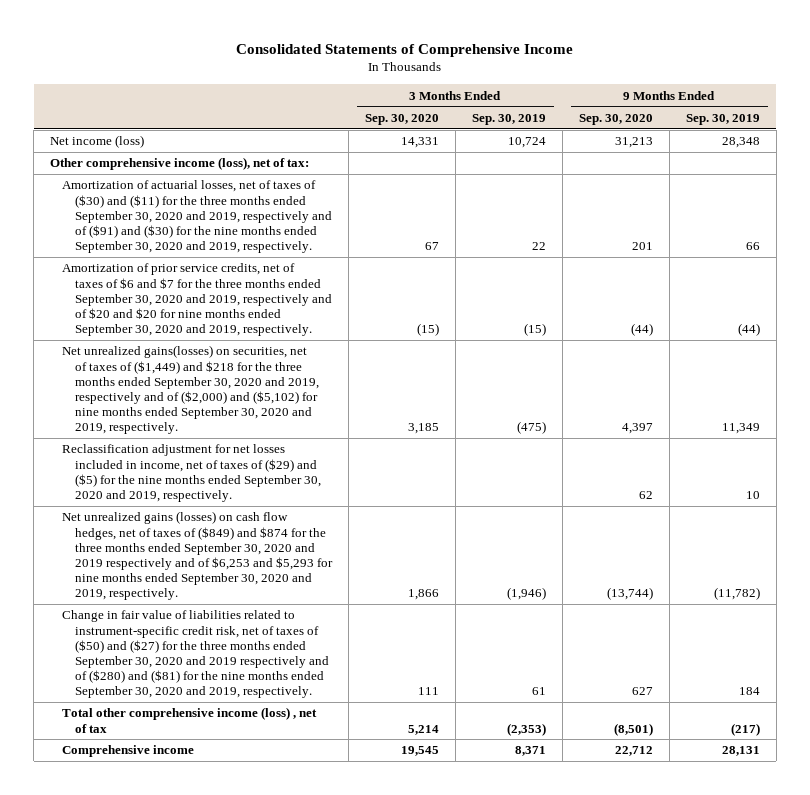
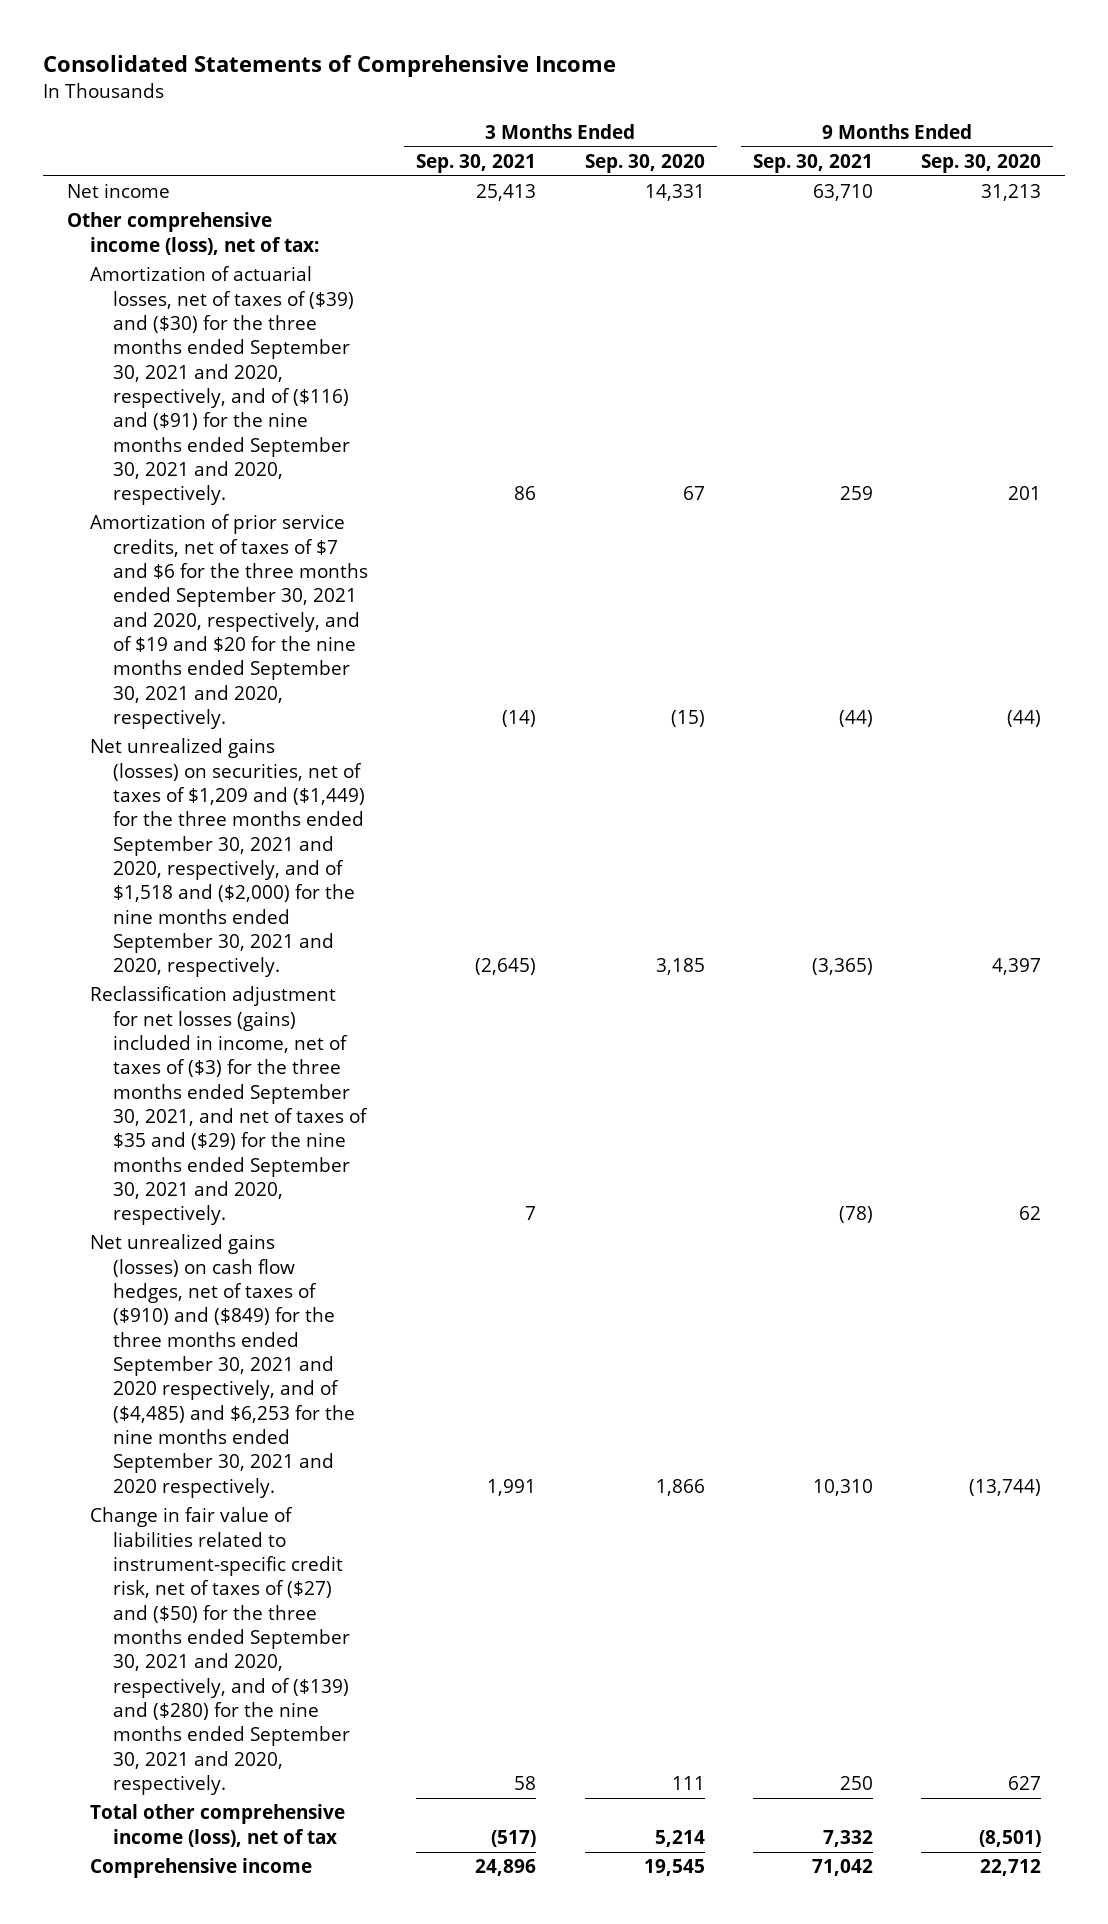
- | 3 Months Ended Sep. 30, 2020 | 3 Months Ended Sep. 30, 2019 | 9 Months Ended Sep. 30, 2020 | 9 Months Ended Sep. 30, 2019
+ | 3 Months Ended Sep. 30, 2021 | 3 Months Ended Sep. 30, 2020 | 9 Months Ended Sep. 30, 2021 | 9 Months Ended Sep. 30, 2020
- Net income (loss) | 14,331 | 10,724 | 31,213 | 28,348
+ Net income | 25,413 | 14,331 | 63,710 | 31,213
- Amortization of actuarial losses, net of taxes of ($30) and ($11) for the three months ended September 30, 2020 and 2019, respectively and of ($91) and ($30) for the nine months ended September 30, 2020 and 2019, respectively. | 67 | 22 | 201 | 66
- Amortization of prior service credits, net of taxes of $6 and $7 for the three months ended September 30, 2020 and 2019, respectively and of $20 and $20 for nine months ended September 30, 2020 and 2019, respectively. | (15) | (15) | (44) | (44)
- Net unrealized gains(losses) on securities, net of taxes of ($1,449) and $218 for the three months ended September 30, 2020 and 2019, respectively and of ($2,000) and ($5,102) for nine months ended September 30, 2020 and 2019, respectively. | 3,185 | (475) | 4,397 | 11,349
- Reclassification adjustment for net losses included in income, net of taxes of ($29) and ($5) for the nine months ended September 30, 2020 and 2019, respectively. | | | 62 | 10
- Net unrealized gains (losses) on cash flow hedges, net of taxes of ($849) and $874 for the three months ended September 30, 2020 and 2019 respectively and of $6,253 and $5,293 for nine months ended September 30, 2020 and 2019, respectively. | 1,866 | (1,946) | (13,744) | (11,782)
- Change in fair value of liabilities related to instrument-specific credit risk, net of taxes of ($50) and ($27) for the three months ended September 30, 2020 and 2019 respectively and of ($280) and ($81) for the nine months ended September 30, 2020 and 2019, respectively. | 111 | 61 | 627 | 184
- Total other comprehensive income (loss) , net of tax | 5,214 | (2,353) | (8,501) | (217)
+ Amortization of actuarial losses, net of taxes of ($39) and ($30) for the three months ended September 30, 2021 and 2020, respectively, and of ($116) and ($91) for the nine months ended September 30, 2021 and 2020, respectively. | 86 | 67 | 259 | 201
+ Amortization of prior service credits, net of taxes of $7 and $6 for the three months ended September 30, 2021 and 2020, respectively, and of $19 and $20 for the nine months ended September 30, 2021 and 2020, respectively. | (14) | (15) | (44) | (44)
+ Net unrealized gains (losses) on securities, net of taxes of $1,209 and ($1,449) for the three months ended September 30, 2021 and 2020, respectively, and of $1,518 and ($2,000) for the nine months ended September 30, 2021 and 2020, respectively. | (2,645) | 3,185 | (3,365) | 4,397
+ Reclassification adjustment for net losses (gains) included in income, net of taxes of ($3) for the three months ended September 30, 2021, and net of taxes of $35 and ($29) for the nine months ended September 30, 2021 and 2020, respectively. | 7 | | (78) | 62
+ Net unrealized gains (losses) on cash flow hedges, net of taxes of ($910) and ($849) for the three months ended September 30, 2021 and 2020 respectively, and of ($4,485) and $6,253 for the nine months ended September 30, 2021 and 2020 respectively. | 1,991 | 1,866 | 10,310 | (13,744)
+ Change in fair value of liabilities related to instrument-specific credit risk, net of taxes of ($27) and ($50) for the three months ended September 30, 2021 and 2020, respectively, and of ($139) and ($280) for the nine months ended September 30, 2021 and 2020, respectively. | 58 | 111 | 250 | 627
+ Total other comprehensive income (loss), net of tax | (517) | 5,214 | 7,332 | (8,501)

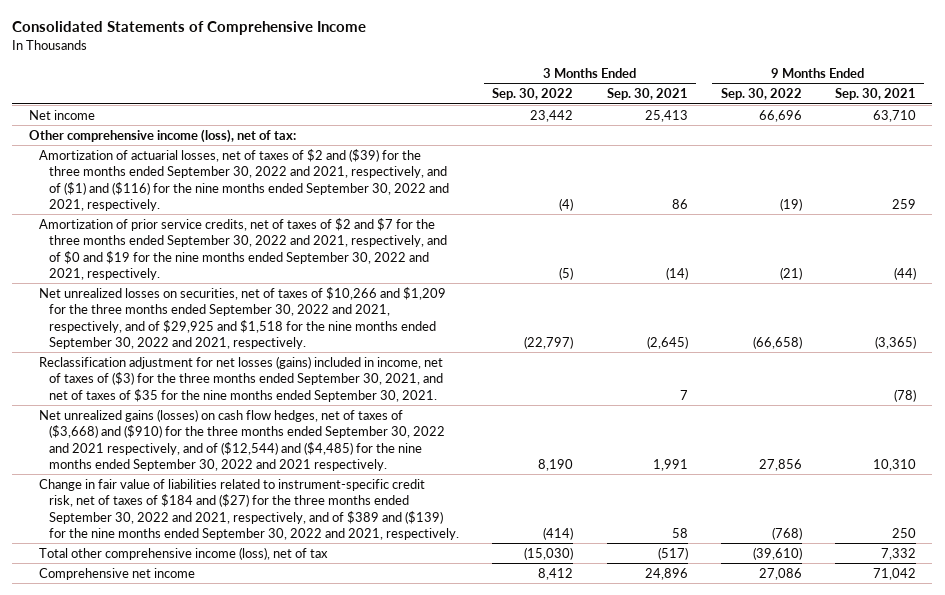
- | 3 Months Ended Sep. 30, 2021 | 3 Months Ended Sep. 30, 2020 | 9 Months Ended Sep. 30, 2021 | 9 Months Ended Sep. 30, 2020
+ | 3 Months Ended Sep. 30, 2022 | 3 Months Ended Sep. 30, 2021 | 9 Months Ended Sep. 30, 2022 | 9 Months Ended Sep. 30, 2021
- Amortization of actuarial losses, net of taxes of ($39) and ($30) for the three months ended September 30, 2021 and 2020, respectively, and of ($116) and ($91) for the nine months ended September 30, 2021 and 2020, respectively. | 86 | 67 | 259 | 201
- Amortization of prior service credits, net of taxes of $7 and $6 for the three months ended September 30, 2021 and 2020, respectively, and of $19 and $20 for the nine months ended September 30, 2021 and 2020, respectively. | (14) | (15) | (44) | (44)
- Net unrealized gains (losses) on securities, net of taxes of $1,209 and ($1,449) for the three months ended September 30, 2021 and 2020, respectively, and of $1,518 and ($2,000) for the nine months ended September 30, 2021 and 2020, respectively. | (2,645) | 3,185 | (3,365) | 4,397
- Reclassification adjustment for net losses (gains) included in income, net of taxes of ($3) for the three months ended September 30, 2021, and net of taxes of $35 and ($29) for the nine months ended September 30, 2021 and 2020, respectively. | 7 | | (78) | 62
- Net unrealized gains (losses) on cash flow hedges, net of taxes of ($910) and ($849) for the three months ended September 30, 2021 and 2020 respectively, and of ($4,485) and $6,253 for the nine months ended September 30, 2021 and 2020 respectively. | 1,991 | 1,866 | 10,310 | (13,744)
- Change in fair value of liabilities related to instrument-specific credit risk, net of taxes of ($27) and ($50) for the three months ended September 30, 2021 and 2020, respectively, and of ($139) and ($280) for the nine months ended September 30, 2021 and 2020, respectively. | 58 | 111 | 250 | 627
+ Amortization of actuarial losses, net of taxes of $2 and ($39) for the three months ended September 30, 2022 and 2021, respectively, and of ($1) and ($116) for the nine months ended September 30, 2022 and 2021, respectively. | (4) | 86 | (19) | 259
+ Amortization of prior service credits, net of taxes of $2 and $7 for the three months ended September 30, 2022 and 2021, respectively, and of $0 and $19 for the nine months ended September 30, 2022 and 2021, respectively. | (5) | (14) | (21) | (44)
+ Net unrealized losses on securities, net of taxes of $10,266 and $1,209 for the three months ended September 30, 2022 and 2021, respectively, and of $29,925 and $1,518 for the nine months ended September 30, 2022 and 2021, respectively. | (22,797) | (2,645) | (66,658) | (3,365)
+ Reclassification adjustment for net losses (gains) included in income, net of taxes of ($3) for the three months ended September 30, 2021, and net of taxes of $35 for the nine months ended September 30, 2021. | | 7 | | (78)
+ Net unrealized gains (losses) on cash flow hedges, net of taxes of ($3,668) and ($910) for the three months ended September 30, 2022 and 2021 respectively, and of ($12,544) and ($4,485) for the nine months ended September 30, 2022 and 2021 respectively. | 8,190 | 1,991 | 27,856 | 10,310
+ Change in fair value of liabilities related to instrument-specific credit risk, net of taxes of $184 and ($27) for the three months ended September 30, 2022 and 2021, respectively, and of $389 and ($139) for the nine months ended September 30, 2022 and 2021, respectively. | (414) | 58 | (768) | 250
- Comprehensive income | 24,896 | 19,545 | 71,042 | 22,712
+ Comprehensive net income | 8,412 | 24,896 | 27,086 | 71,042

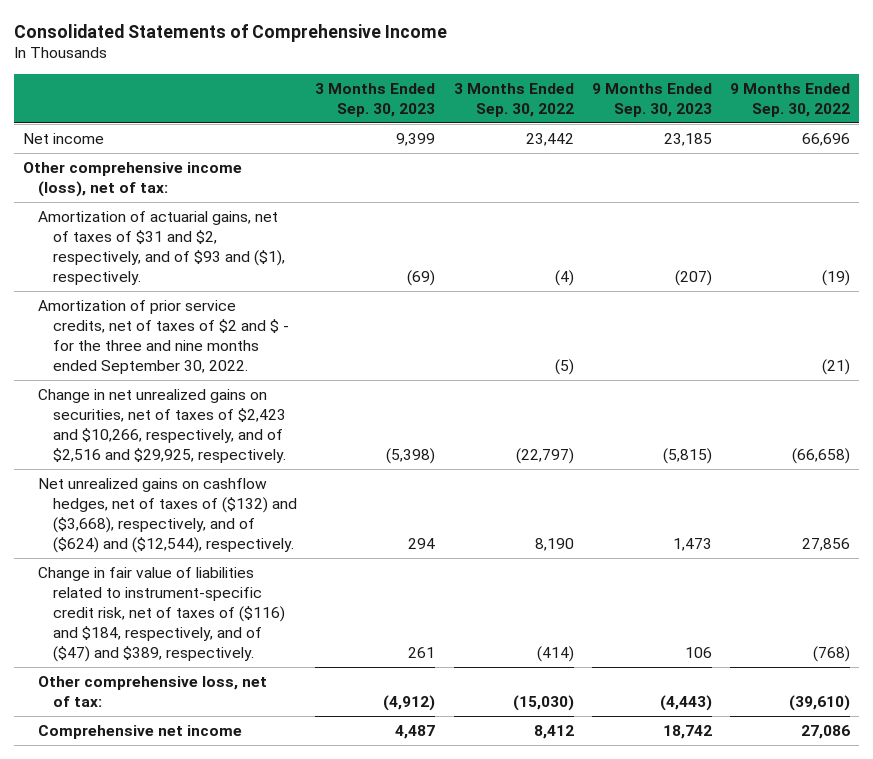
- | 3 Months Ended Sep. 30, 2022 | 3 Months Ended Sep. 30, 2021 | 9 Months Ended Sep. 30, 2022 | 9 Months Ended Sep. 30, 2021
+ | 3 Months Ended Sep. 30, 2023 | 3 Months Ended Sep. 30, 2022 | 9 Months Ended Sep. 30, 2023 | 9 Months Ended Sep. 30, 2022
- Amortization of actuarial losses, net of taxes of $2 and ($39) for the three months ended September 30, 2022 and 2021, respectively, and of ($1) and ($116) for the nine months ended September 30, 2022 and 2021, respectively. | (4) | 86 | (19) | 259
- Amortization of prior service credits, net of taxes of $2 and $7 for the three months ended September 30, 2022 and 2021, respectively, and of $0 and $19 for the nine months ended September 30, 2022 and 2021, respectively. | (5) | (14) | (21) | (44)
- Net unrealized losses on securities, net of taxes of $10,266 and $1,209 for the three months ended September 30, 2022 and 2021, respectively, and of $29,925 and $1,518 for the nine months ended September 30, 2022 and 2021, respectively. | (22,797) | (2,645) | (66,658) | (3,365)
- Reclassification adjustment for net losses (gains) included in income, net of taxes of ($3) for the three months ended September 30, 2021, and net of taxes of $35 for the nine months ended September 30, 2021. | | 7 | | (78)
- Net unrealized gains (losses) on cash flow hedges, net of taxes of ($3,668) and ($910) for the three months ended September 30, 2022 and 2021 respectively, and of ($12,544) and ($4,485) for the nine months ended September 30, 2022 and 2021 respectively. | 8,190 | 1,991 | 27,856 | 10,310
- Change in fair value of liabilities related to instrument-specific credit risk, net of taxes of $184 and ($27) for the three months ended September 30, 2022 and 2021, respectively, and of $389 and ($139) for the nine months ended September 30, 2022 and 2021, respectively. | (414) | 58 | (768) | 250
- Total other comprehensive income (loss), net of tax | (15,030) | (517) | (39,610) | 7,332
+ Amortization of actuarial gains, net of taxes of $31 and $2, respectively, and of $93 and ($1), respectively. | (69) | (4) | (207) | (19)
+ Amortization of prior service credits, net of taxes of $2 and $ - for the three and nine months ended September 30, 2022. | | (5) | | (21)
+ Change in net unrealized gains on securities, net of taxes of $2,423 and $10,266, respectively, and of $2,516 and $29,925, respectively. | (5,398) | (22,797) | (5,815) | (66,658)
+ Net unrealized gains on cashflow hedges, net of taxes of ($132) and ($3,668), respectively, and of ($624) and ($12,544), respectively. | 294 | 8,190 | 1,473 | 27,856
+ Change in fair value of liabilities related to instrument-specific credit risk, net of taxes of ($116) and $184, respectively, and of ($47) and $389, respectively. | 261 | (414) | 106 | (768)
+ Other comprehensive loss, net of tax: | (4,912) | (15,030) | (4,443) | (39,610)

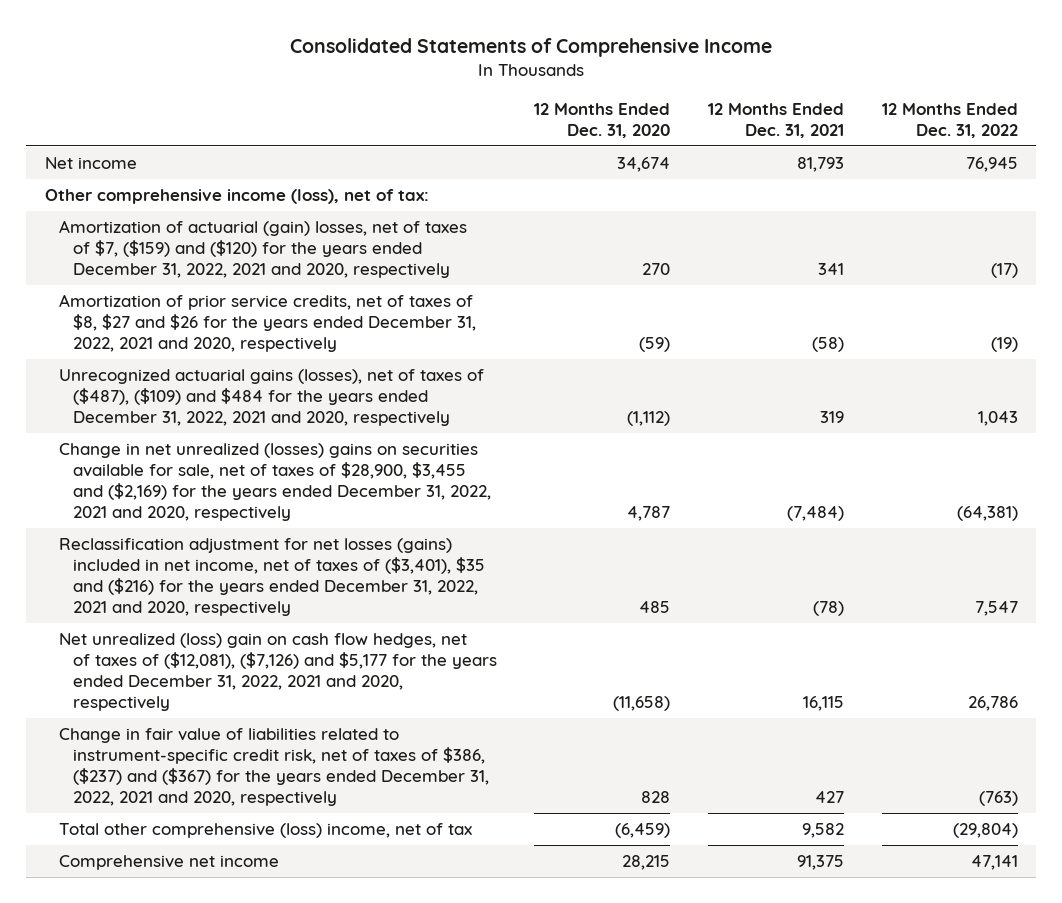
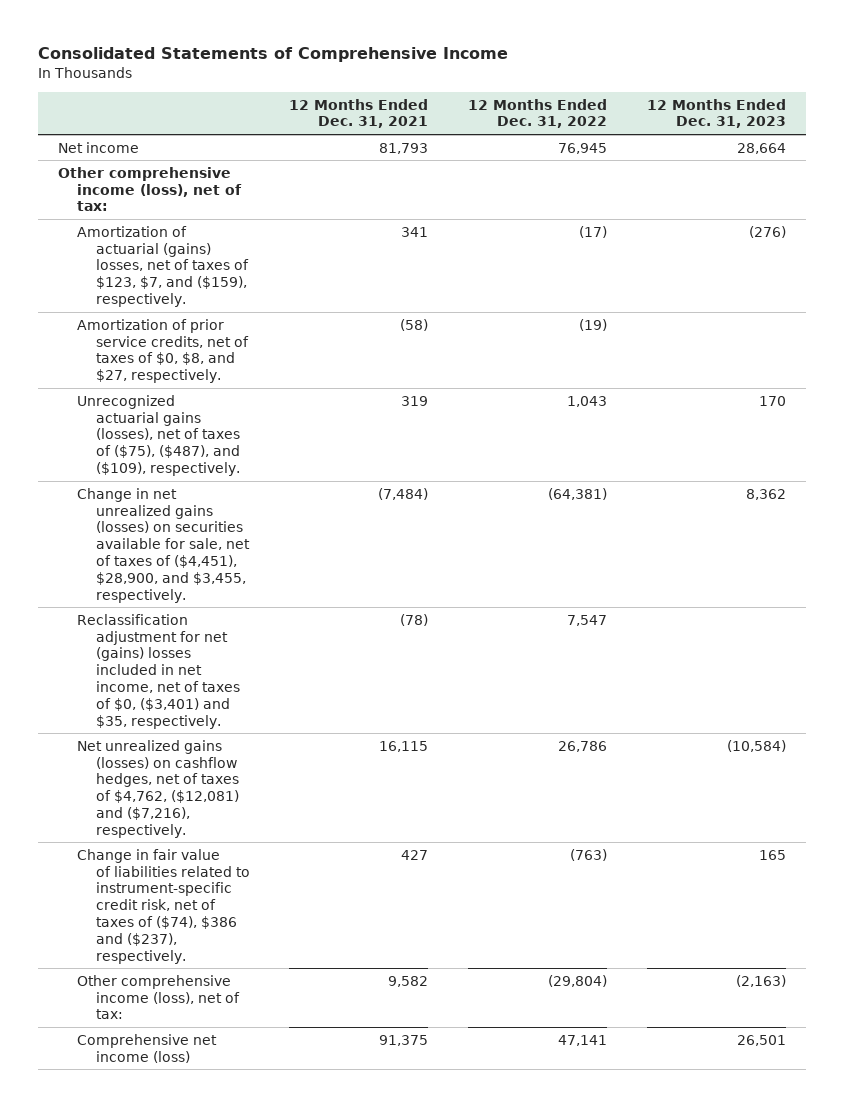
- | 12 Months Ended Dec. 31, 2020 | 12 Months Ended Dec. 31, 2021 | 12 Months Ended Dec. 31, 2022
+ | 12 Months Ended Dec. 31, 2021 | 12 Months Ended Dec. 31, 2022 | 12 Months Ended Dec. 31, 2023
- Amortization of actuarial (gain) losses, net of taxes of $7, ($159) and ($120) for the years ended December 31, 2022, 2021 and 2020, respectively | 270 | 341 | (17)
- Amortization of prior service credits, net of taxes of $8, $27 and $26 for the years ended December 31, 2022, 2021 and 2020, respectively | (59) | (58) | (19)
- Unrecognized actuarial gains (losses), net of taxes of ($487), ($109) and $484 for the years ended December 31, 2022, 2021 and 2020, respectively | (1,112) | 319 | 1,043
- Change in net unrealized (losses) gains on securities available for sale, net of taxes of $28,900, $3,455 and ($2,169) for the years ended December 31, 2022, 2021 and 2020, respectively | 4,787 | (7,484) | (64,381)
- Reclassification adjustment for net losses (gains) included in net income, net of taxes of ($3,401), $35 and ($216) for the years ended December 31, 2022, 2021 and 2020, respectively | 485 | (78) | 7,547
- Net unrealized (loss) gain on cash flow hedges, net of taxes of ($12,081), ($7,126) and $5,177 for the years ended December 31, 2022, 2021 and 2020, respectively | (11,658) | 16,115 | 26,786
- Change in fair value of liabilities related to instrument-specific credit risk, net of taxes of $386, ($237) and ($367) for the years ended December 31, 2022, 2021 and 2020, respectively | 828 | 427 | (763)
- Total other comprehensive (loss) income, net of tax | (6,459) | 9,582 | (29,804)
- Comprehensive net income | 28,215 | 91,375 | 47,141
+ Amortization of actuarial (gains) losses, net of taxes of $123, $7, and ($159), respectively. | 341 | (17) | (276)
+ Amortization of prior service credits, net of taxes of $0, $8, and $27, respectively. | (58) | (19) |
+ Unrecognized actuarial gains (losses), net of taxes of ($75), ($487), and ($109), respectively. | 319 | 1,043 | 170
+ Change in net unrealized gains (losses) on securities available for sale, net of taxes of ($4,451), $28,900, and $3,455, respectively. | (7,484) | (64,381) | 8,362
+ Reclassification adjustment for net (gains) losses included in net income, net of taxes of $0, ($3,401) and $35, respectively. | (78) | 7,547 |
+ Net unrealized gains (losses) on cashflow hedges, net of taxes of $4,762, ($12,081) and ($7,216), respectively. | 16,115 | 26,786 | (10,584)
+ Change in fair value of liabilities related to instrument-specific credit risk, net of taxes of ($74), $386 and ($237), respectively. | 427 | (763) | 165
+ Other comprehensive income (loss), net of tax: | 9,582 | (29,804) | (2,163)
+ Comprehensive net income (loss) | 91,375 | 47,141 | 26,501

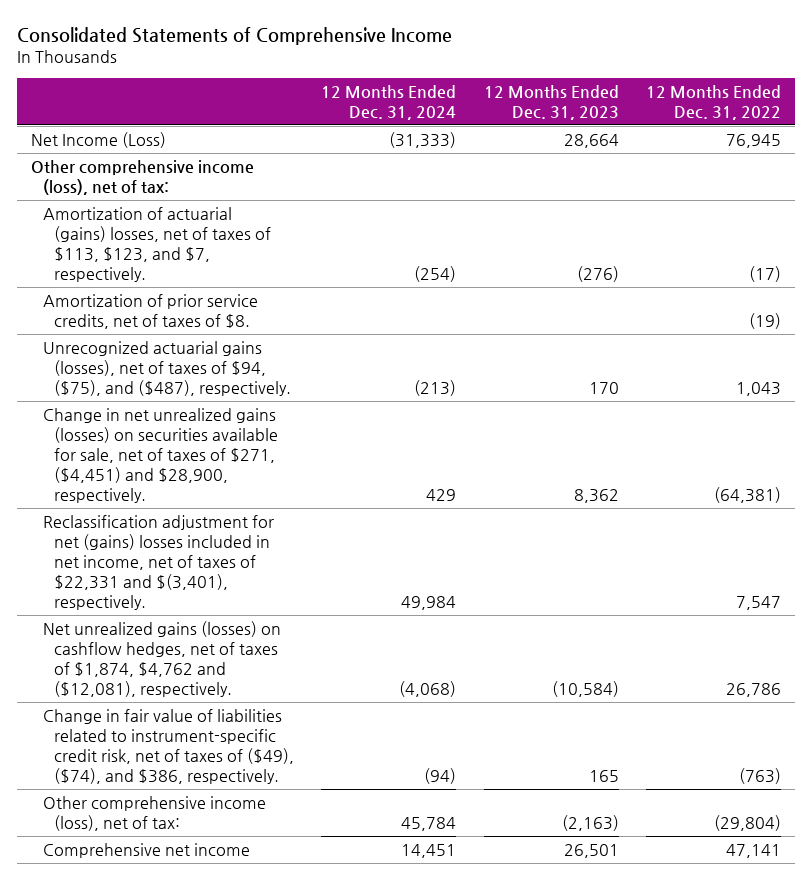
- | 12 Months Ended Dec. 31, 2021 | 12 Months Ended Dec. 31, 2022 | 12 Months Ended Dec. 31, 2023
+ | 12 Months Ended Dec. 31, 2024 | 12 Months Ended Dec. 31, 2023 | 12 Months Ended Dec. 31, 2022
- Net income | 81,793 | 76,945 | 28,664
+ Net Income (Loss) | (31,333) | 28,664 | 76,945
- Amortization of actuarial (gains) losses, net of taxes of $123, $7, and ($159), respectively. | 341 | (17) | (276)
- Amortization of prior service credits, net of taxes of $0, $8, and $27, respectively. | (58) | (19) |
- Unrecognized actuarial gains (losses), net of taxes of ($75), ($487), and ($109), respectively. | 319 | 1,043 | 170
- Change in net unrealized gains (losses) on securities available for sale, net of taxes of ($4,451), $28,900, and $3,455, respectively. | (7,484) | (64,381) | 8,362
- Reclassification adjustment for net (gains) losses included in net income, net of taxes of $0, ($3,401) and $35, respectively. | (78) | 7,547 |
- Net unrealized gains (losses) on cashflow hedges, net of taxes of $4,762, ($12,081) and ($7,216), respectively. | 16,115 | 26,786 | (10,584)
- Change in fair value of liabilities related to instrument-specific credit risk, net of taxes of ($74), $386 and ($237), respectively. | 427 | (763) | 165
+ Amortization of actuarial (gains) losses, net of taxes of $113, $123, and $7, respectively. | (254) | (276) | (17)
+ Amortization of prior service credits, net of taxes of $8. | | | (19)
+ Unrecognized actuarial gains (losses), net of taxes of $94, ($75), and ($487), respectively. | (213) | 170 | 1,043
+ Change in net unrealized gains (losses) on securities available for sale, net of taxes of $271, ($4,451) and $28,900, respectively. | 429 | 8,362 | (64,381)
+ Reclassification adjustment for net (gains) losses included in net income, net of taxes of $22,331 and $(3,401), respectively. | 49,984 | | 7,547
+ Net unrealized gains (losses) on cashflow hedges, net of taxes of $1,874, $4,762 and ($12,081), respectively. | (4,068) | (10,584) | 26,786
+ Change in fair value of liabilities related to instrument-specific credit risk, net of taxes of ($49), ($74), and $386, respectively. | (94) | 165 | (763)
- Comprehensive net income (loss) | 91,375 | 47,141 | 26,501
+ Comprehensive net income | 14,451 | 26,501 | 47,141

